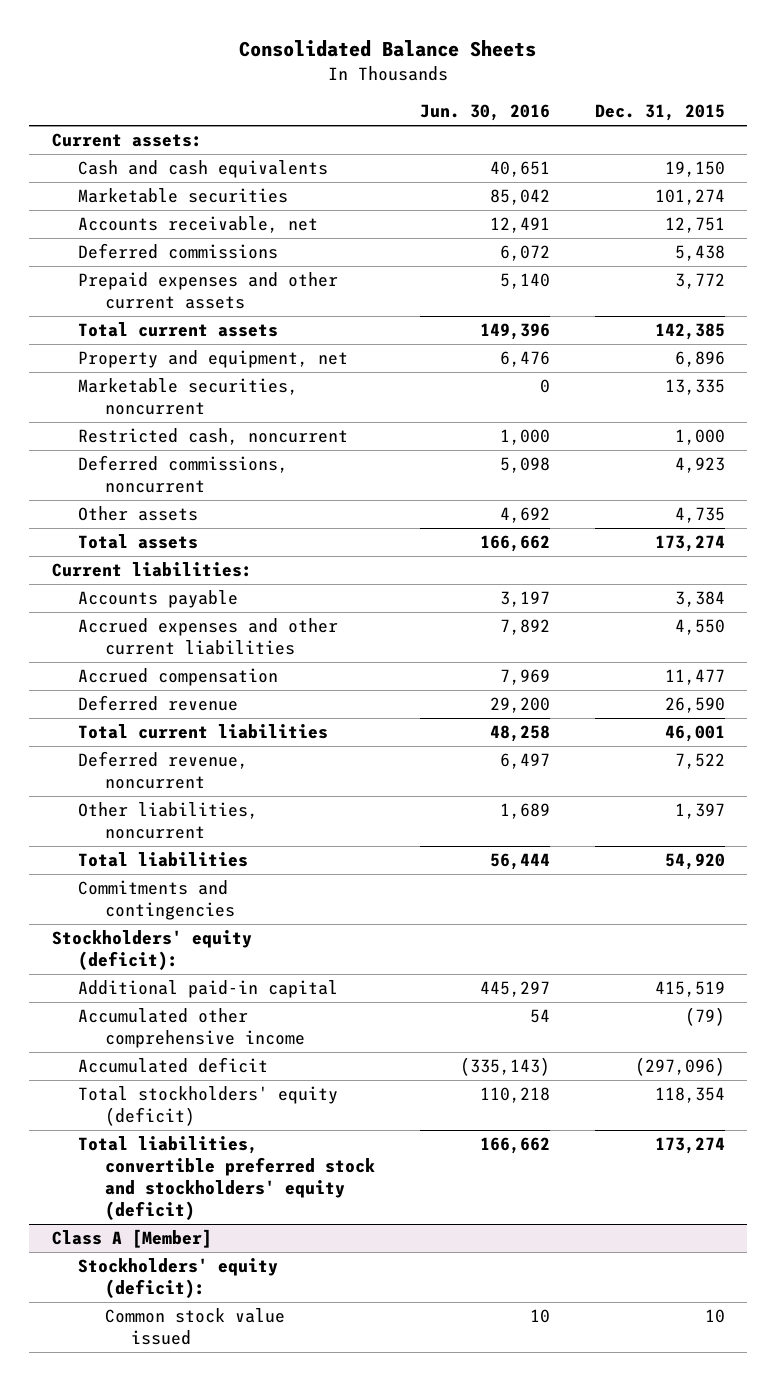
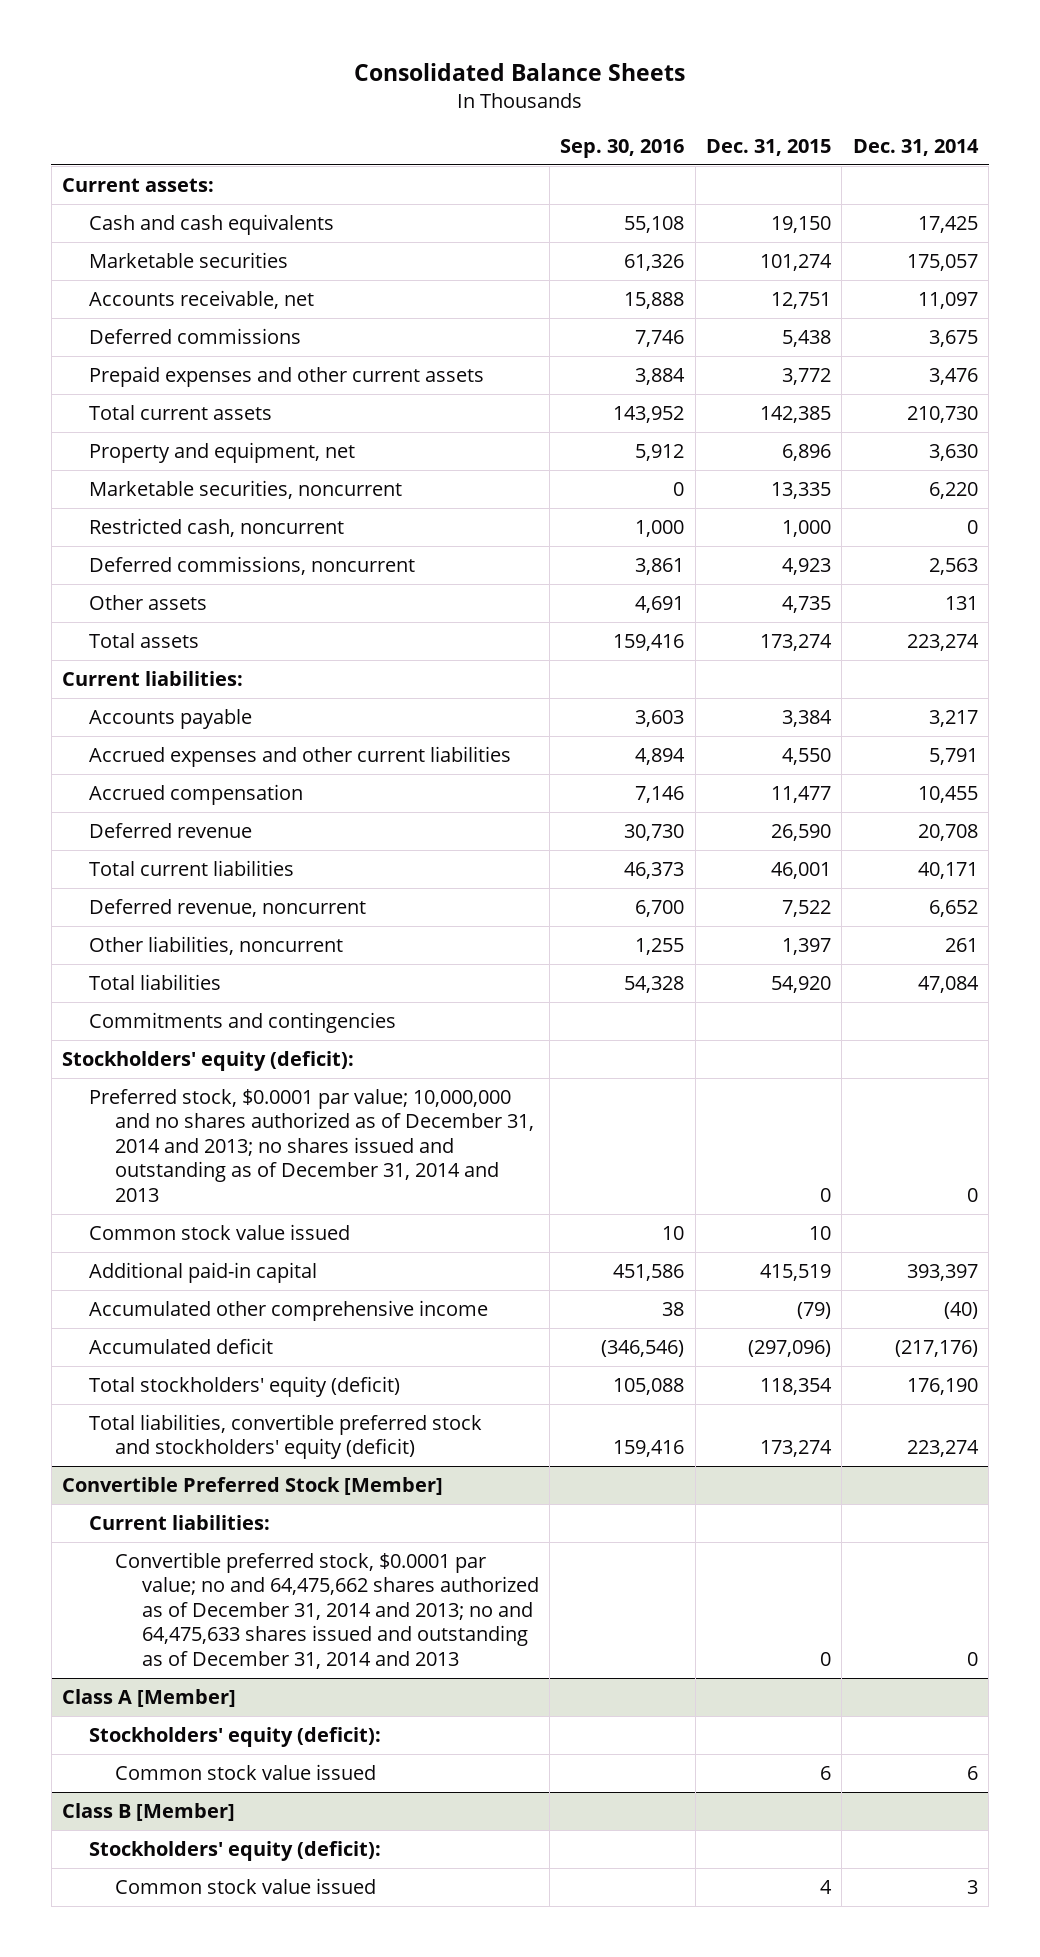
- | Jun. 30, 2016 | Dec. 31, 2015
+ | Sep. 30, 2016 | Dec. 31, 2015 | Dec. 31, 2014
+ Preferred stock, $0.0001 par value; 10,000,000 and no shares authorized as of December 31, 2014 and 2013; no shares issued and outstanding as of December 31, 2014 and 2013 | | 0 | 0
+ Common stock value issued | 10 | 10 |
+ Convertible Preferred Stock [Member]
+ Current liabilities:
+ Convertible preferred stock, $0.0001 par value; no and 64,475,662 shares authorized as of December 31, 2014 and 2013; no and 64,475,633 shares issued and outstanding as of December 31, 2014 and 2013 | | 0 | 0
@ Class A [Member]
- Common stock value issued | 10 | 10
+ Common stock value issued | | 6 | 6
+ Class B [Member]
+ Stockholders' equity (deficit):
+ Common stock value issued | | 4 | 3

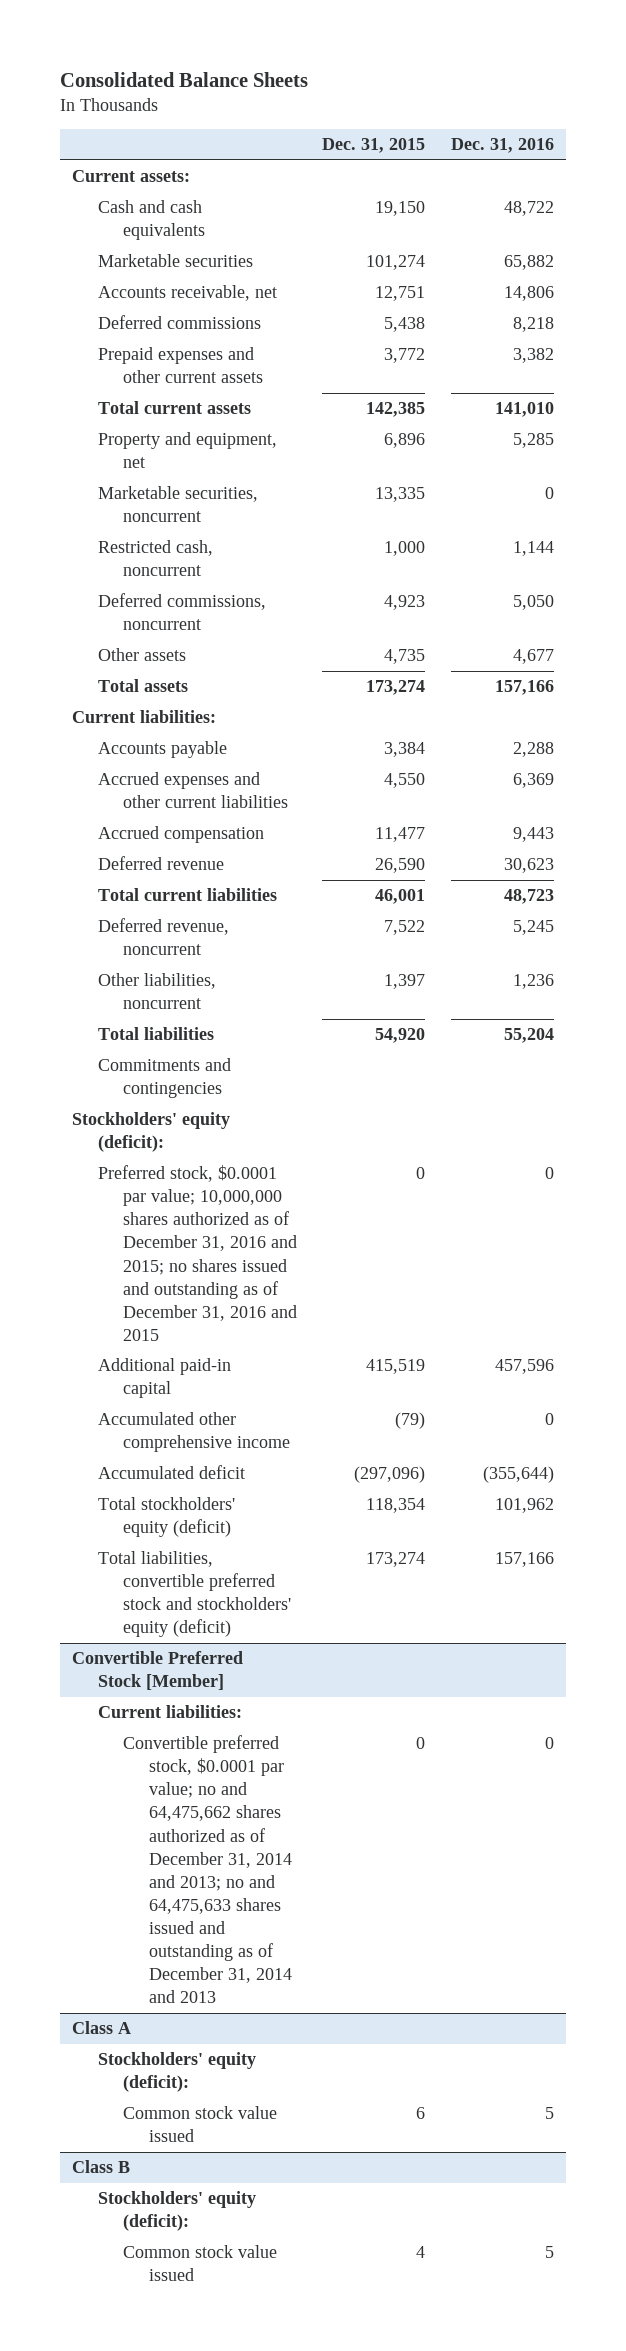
- | Sep. 30, 2016 | Dec. 31, 2015 | Dec. 31, 2014
+ | Dec. 31, 2015 | Dec. 31, 2016
- Preferred stock, $0.0001 par value; 10,000,000 and no shares authorized as of December 31, 2014 and 2013; no shares issued and outstanding as of December 31, 2014 and 2013 | | 0 | 0
- Common stock value issued | 10 | 10 |
+ Preferred stock, $0.0001 par value; 10,000,000 shares authorized as of December 31, 2016 and 2015; no shares issued and outstanding as of December 31, 2016 and 2015 | 0 | 0
- Class A [Member]
+ Class A
- Class B [Member]
+ Class B

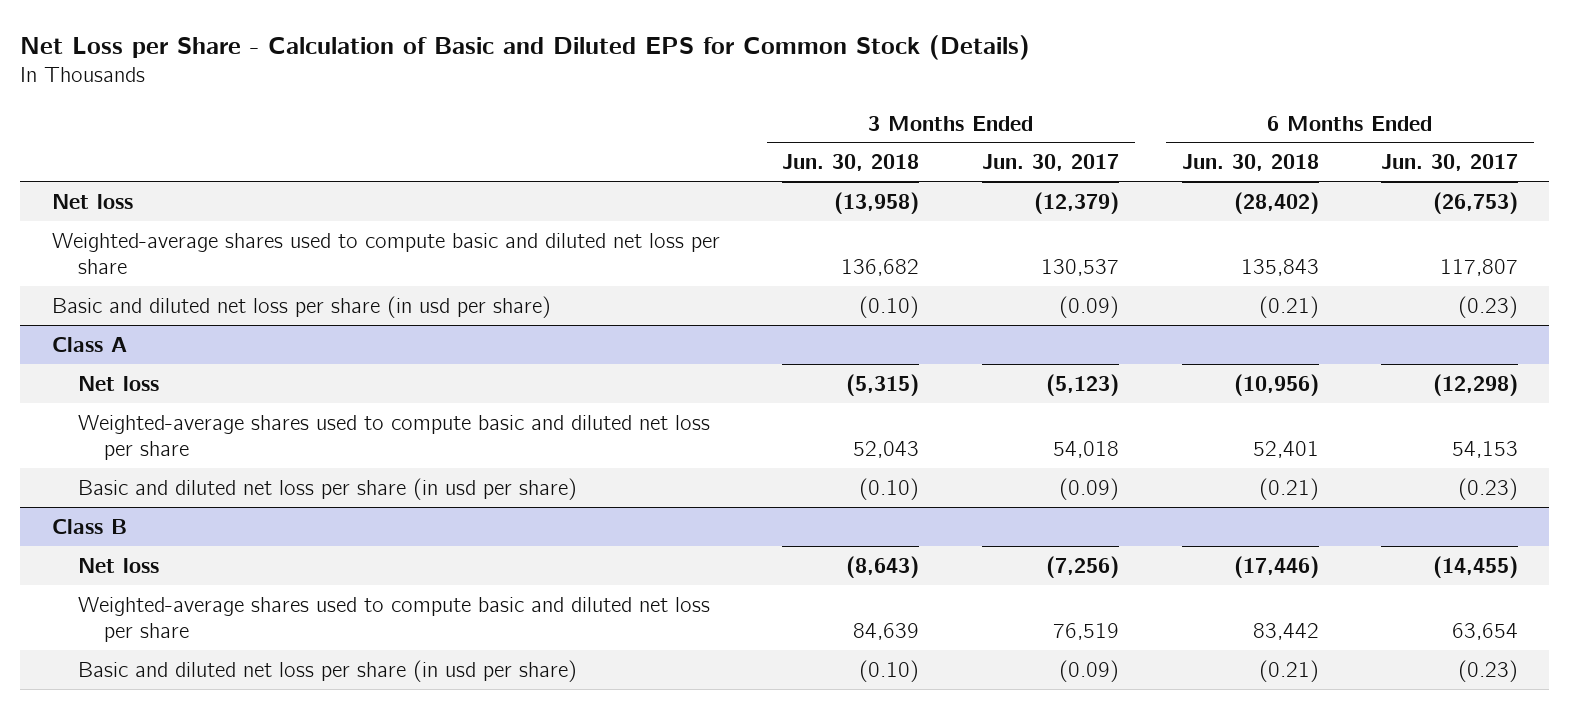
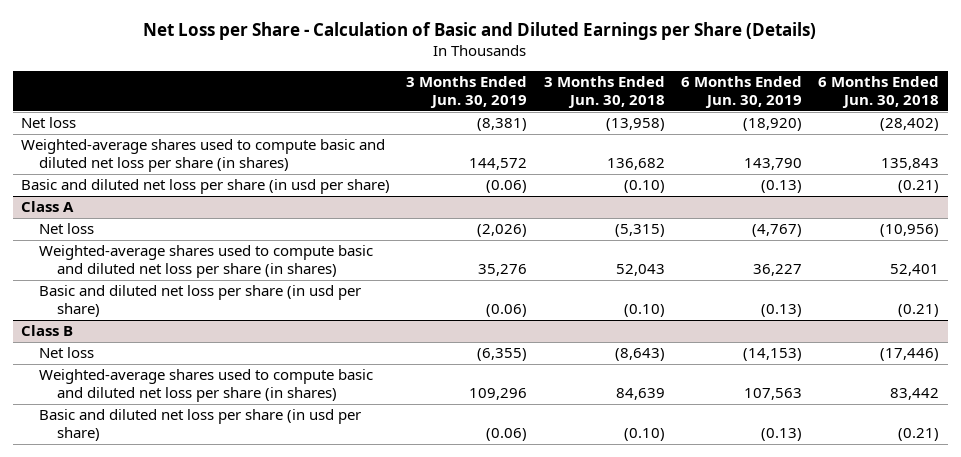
- Net Loss per Share - Calculation of Basic and Diluted EPS for Common Stock (Details)
+ Net Loss per Share - Calculation of Basic and Diluted Earnings per Share (Details)
- | 3 Months Ended Jun. 30, 2018 | 3 Months Ended Jun. 30, 2017 | 6 Months Ended Jun. 30, 2018 | 6 Months Ended Jun. 30, 2017
+ | 3 Months Ended Jun. 30, 2019 | 3 Months Ended Jun. 30, 2018 | 6 Months Ended Jun. 30, 2019 | 6 Months Ended Jun. 30, 2018
- Weighted-average shares used to compute basic and diluted net loss per share | 136,682 | 130,537 | 135,843 | 117,807
+ Weighted-average shares used to compute basic and diluted net loss per share (in shares) | 144,572 | 136,682 | 143,790 | 135,843
@ Class A
- Weighted-average shares used to compute basic and diluted net loss per share | 52,043 | 54,018 | 52,401 | 54,153
+ Weighted-average shares used to compute basic and diluted net loss per share (in shares) | 35,276 | 52,043 | 36,227 | 52,401
@ Class B
- Weighted-average shares used to compute basic and diluted net loss per share | 84,639 | 76,519 | 83,442 | 63,654
+ Weighted-average shares used to compute basic and diluted net loss per share (in shares) | 109,296 | 84,639 | 107,563 | 83,442

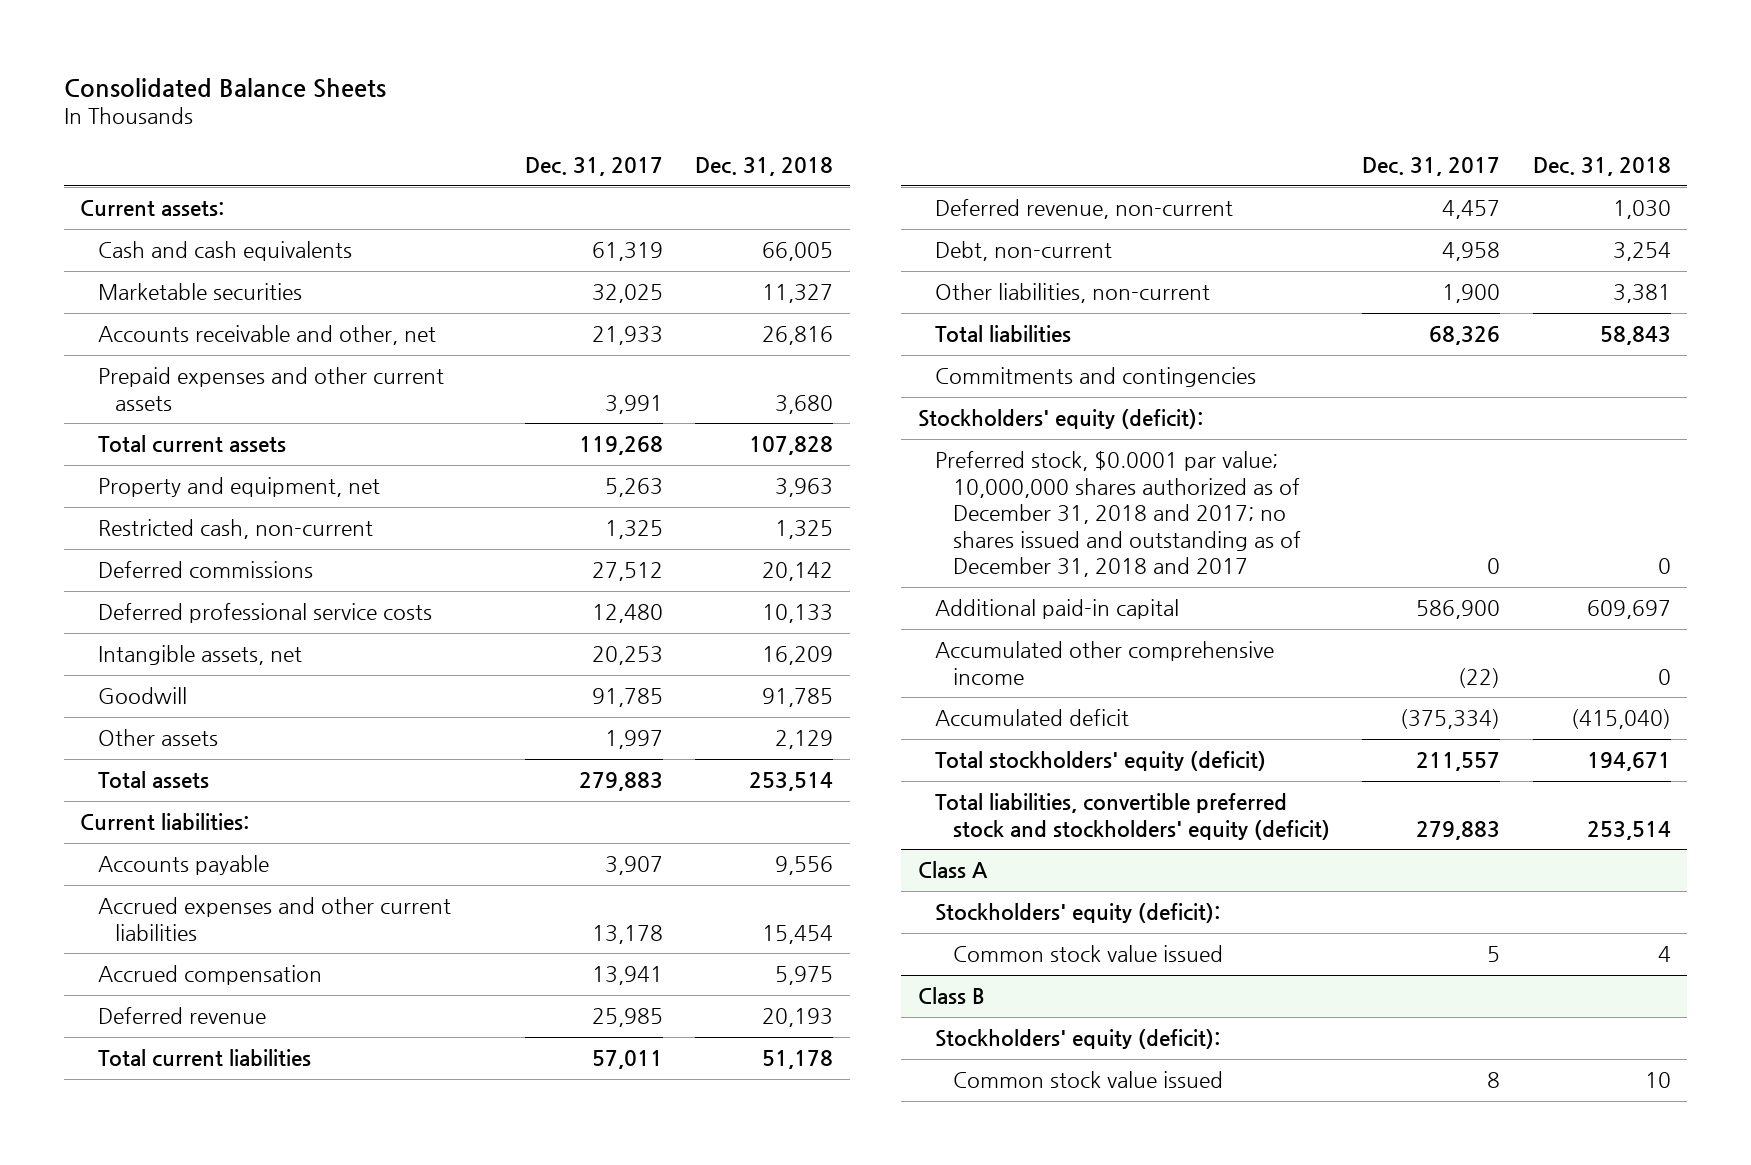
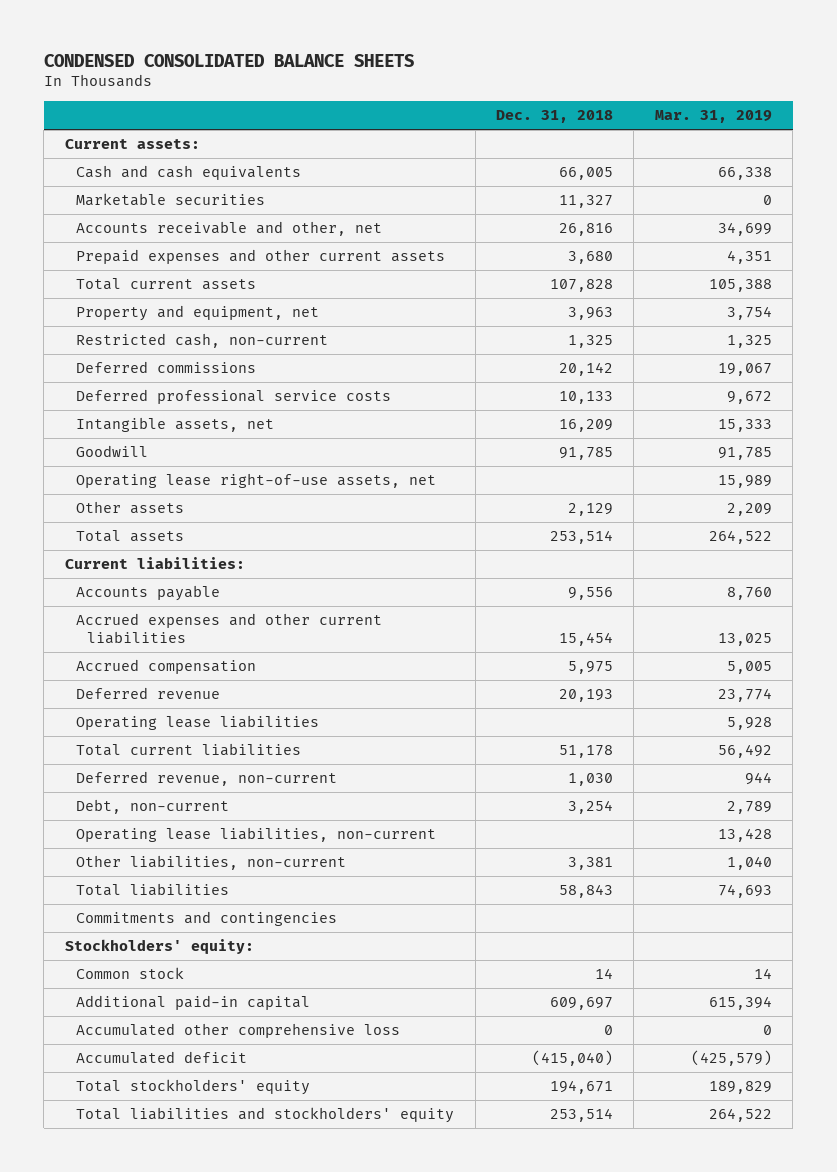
- Consolidated Balance Sheets
+ CONDENSED CONSOLIDATED BALANCE SHEETS
- | Dec. 31, 2017 | Dec. 31, 2018
+ | Dec. 31, 2018 | Mar. 31, 2019
+ Operating lease right-of-use assets, net | | 15,989
+ Operating lease liabilities | | 5,928
+ Operating lease liabilities, non-current | | 13,428
- Stockholders' equity (deficit):
- Preferred stock, $0.0001 par value; 10,000,000 shares authorized as of December 31, 2018 and 2017; no shares issued and outstanding as of December 31, 2018 and 2017 | 0 | 0
+ Stockholders' equity:
+ Common stock | 14 | 14
- Accumulated other comprehensive income | (22) | 0
+ Accumulated other comprehensive loss | 0 | 0
- Total stockholders' equity (deficit) | 211,557 | 194,671
- Total liabilities, convertible preferred stock and stockholders' equity (deficit) | 279,883 | 253,514
- Class A
- Stockholders' equity (deficit):
- Common stock value issued | 5 | 4
- Class B
- Stockholders' equity (deficit):
- Common stock value issued | 8 | 10
+ Total stockholders' equity | 194,671 | 189,829
+ Total liabilities and stockholders' equity | 253,514 | 264,522

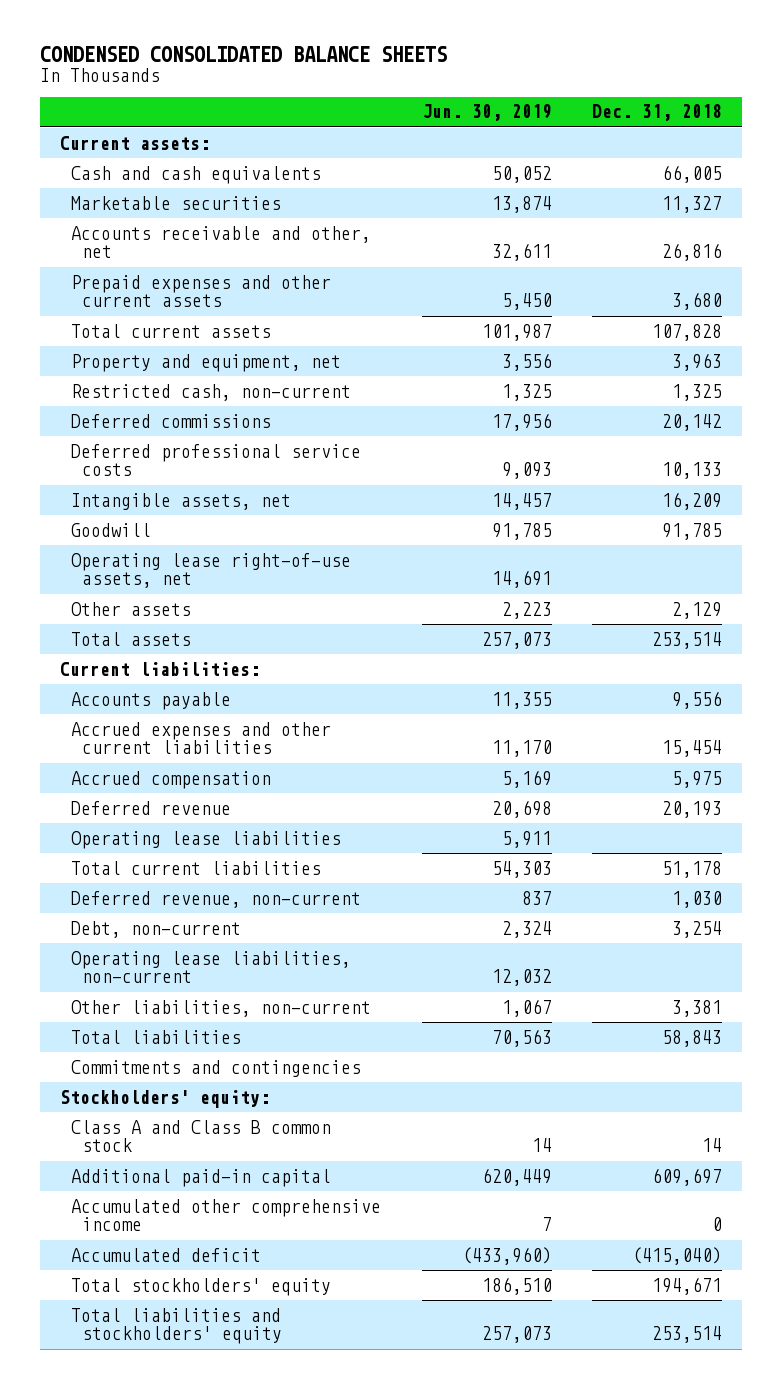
- | Dec. 31, 2018 | Mar. 31, 2019
+ | Jun. 30, 2019 | Dec. 31, 2018
- Common stock | 14 | 14
+ Class A and Class B common stock | 14 | 14
- Accumulated other comprehensive loss | 0 | 0
+ Accumulated other comprehensive income | 7 | 0

